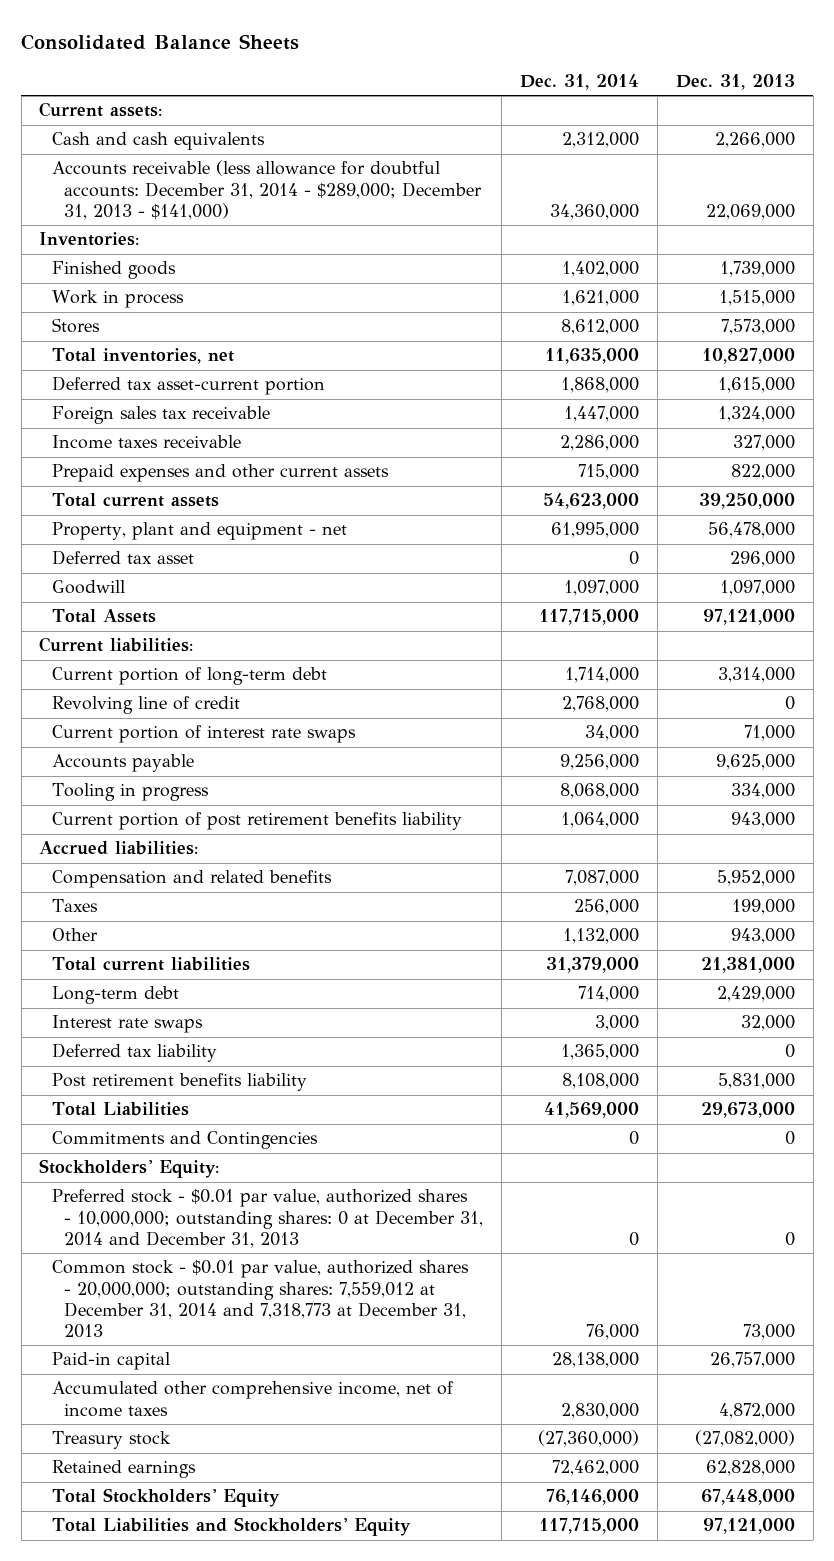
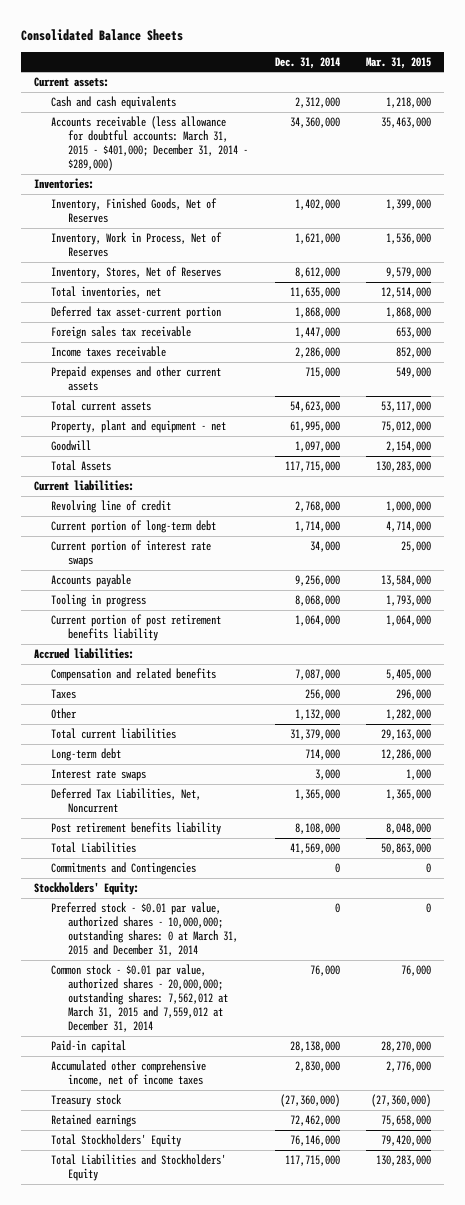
- | Dec. 31, 2014 | Dec. 31, 2013
+ | Dec. 31, 2014 | Mar. 31, 2015
- Accounts receivable (less allowance for doubtful accounts: December 31, 2014 - $289,000; December 31, 2013 - $141,000) | 34,360,000 | 22,069,000
+ Accounts receivable (less allowance for doubtful accounts: March 31, 2015 - $401,000; December 31, 2014 - $289,000) | 34,360,000 | 35,463,000
- Finished goods | 1,402,000 | 1,739,000
- Work in process | 1,621,000 | 1,515,000
- Stores | 8,612,000 | 7,573,000
+ Inventory, Finished Goods, Net of Reserves | 1,402,000 | 1,399,000
+ Inventory, Work in Process, Net of Reserves | 1,621,000 | 1,536,000
+ Inventory, Stores, Net of Reserves | 8,612,000 | 9,579,000
- Deferred tax asset | 0 | 296,000
moved down: Current portion of long-term debt | 1,714,000 | 4,714,000
- Deferred tax liability | 1,365,000 | 0
+ Deferred Tax Liabilities, Net, Noncurrent | 1,365,000 | 1,365,000
- Preferred stock - $0.01 par value, authorized shares - 10,000,000; outstanding shares: 0 at December 31, 2014 and December 31, 2013 | 0 | 0
- Common stock - $0.01 par value, authorized shares - 20,000,000; outstanding shares: 7,559,012 at December 31, 2014 and 7,318,773 at December 31, 2013 | 76,000 | 73,000
+ Preferred stock - $0.01 par value, authorized shares - 10,000,000; outstanding shares: 0 at March 31, 2015 and December 31, 2014 | 0 | 0
+ Common stock - $0.01 par value, authorized shares - 20,000,000; outstanding shares: 7,562,012 at March 31, 2015 and 7,559,012 at December 31, 2014 | 76,000 | 76,000

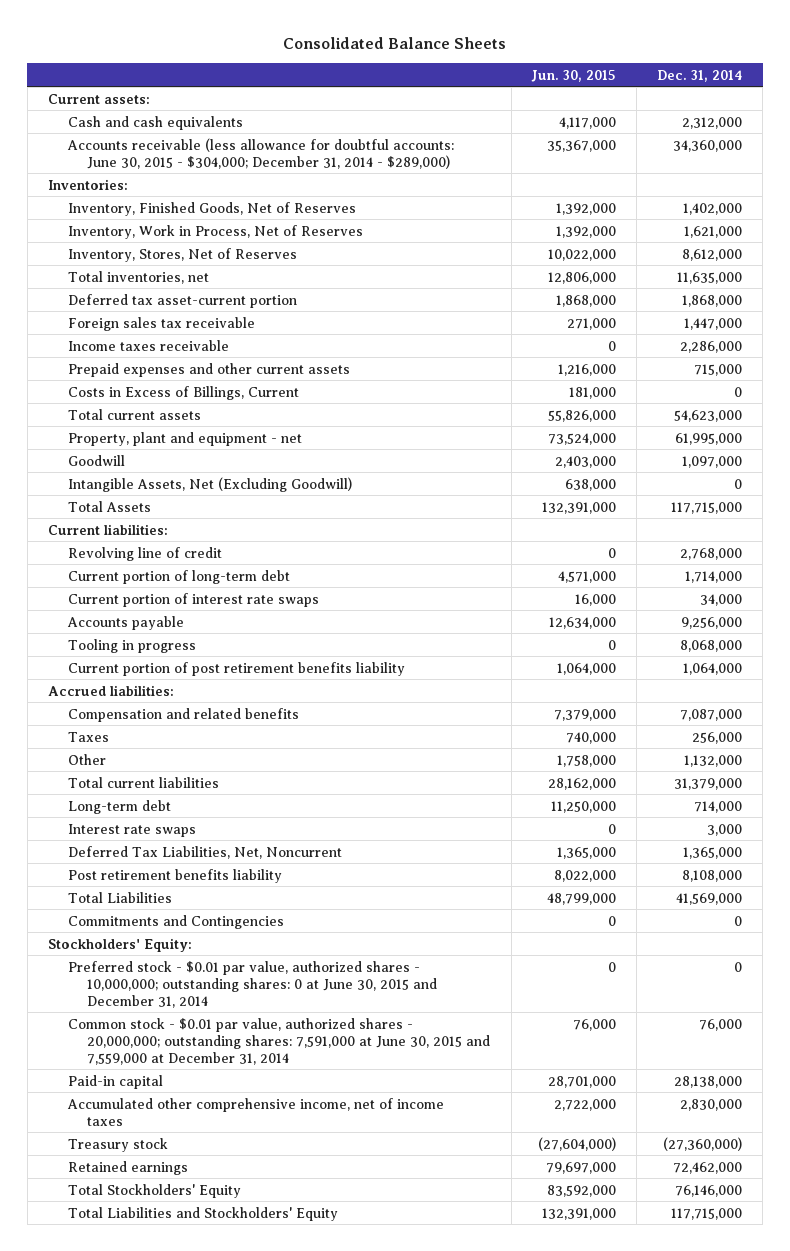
- | Dec. 31, 2014 | Mar. 31, 2015
+ | Jun. 30, 2015 | Dec. 31, 2014
- Accounts receivable (less allowance for doubtful accounts: March 31, 2015 - $401,000; December 31, 2014 - $289,000) | 34,360,000 | 35,463,000
+ Accounts receivable (less allowance for doubtful accounts: June 30, 2015 - $304,000; December 31, 2014 - $289,000) | 35,367,000 | 34,360,000
+ Costs in Excess of Billings, Current | 181,000 | 0
+ Intangible Assets, Net (Excluding Goodwill) | 638,000 | 0
- Preferred stock - $0.01 par value, authorized shares - 10,000,000; outstanding shares: 0 at March 31, 2015 and December 31, 2014 | 0 | 0
- Common stock - $0.01 par value, authorized shares - 20,000,000; outstanding shares: 7,562,012 at March 31, 2015 and 7,559,012 at December 31, 2014 | 76,000 | 76,000
+ Preferred stock - $0.01 par value, authorized shares - 10,000,000; outstanding shares: 0 at June 30, 2015 and December 31, 2014 | 0 | 0
+ Common stock - $0.01 par value, authorized shares - 20,000,000; outstanding shares: 7,591,000 at June 30, 2015 and 7,559,000 at December 31, 2014 | 76,000 | 76,000

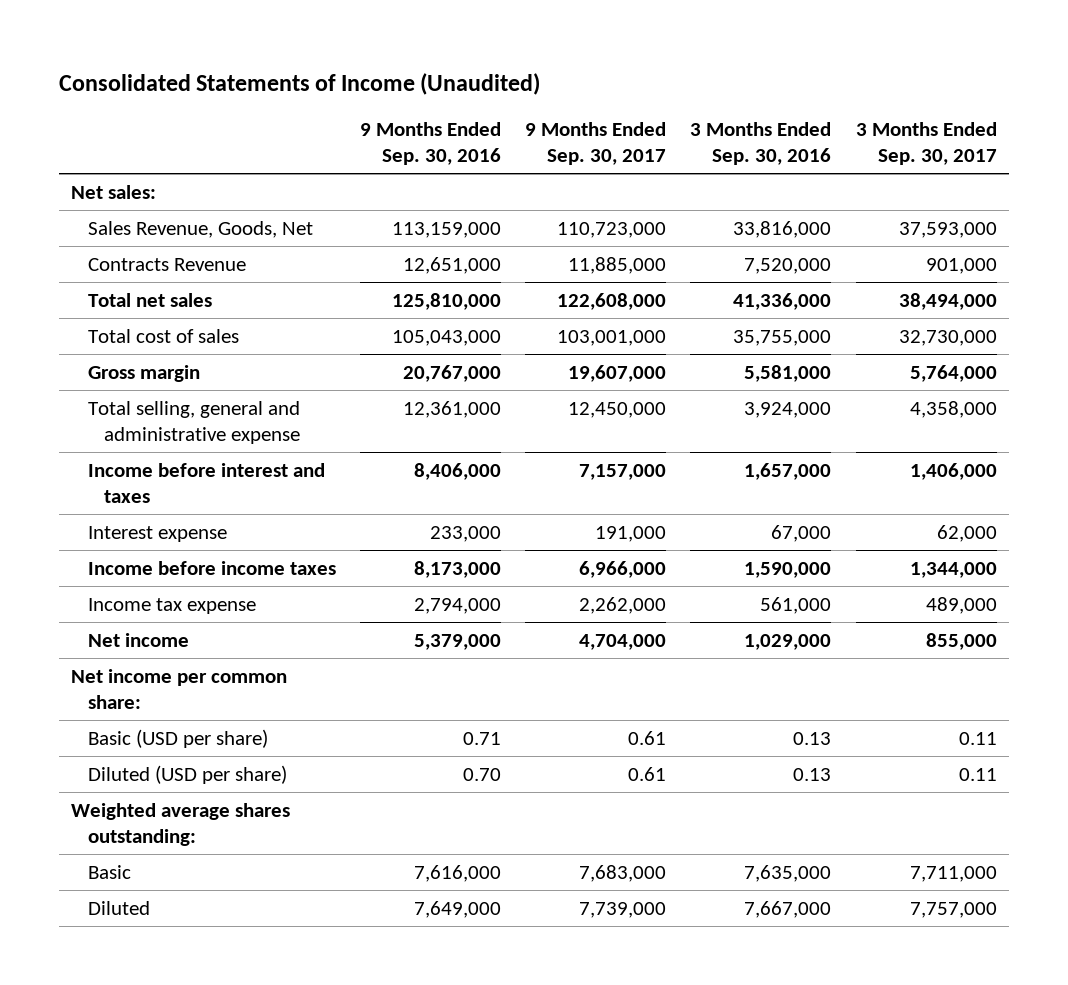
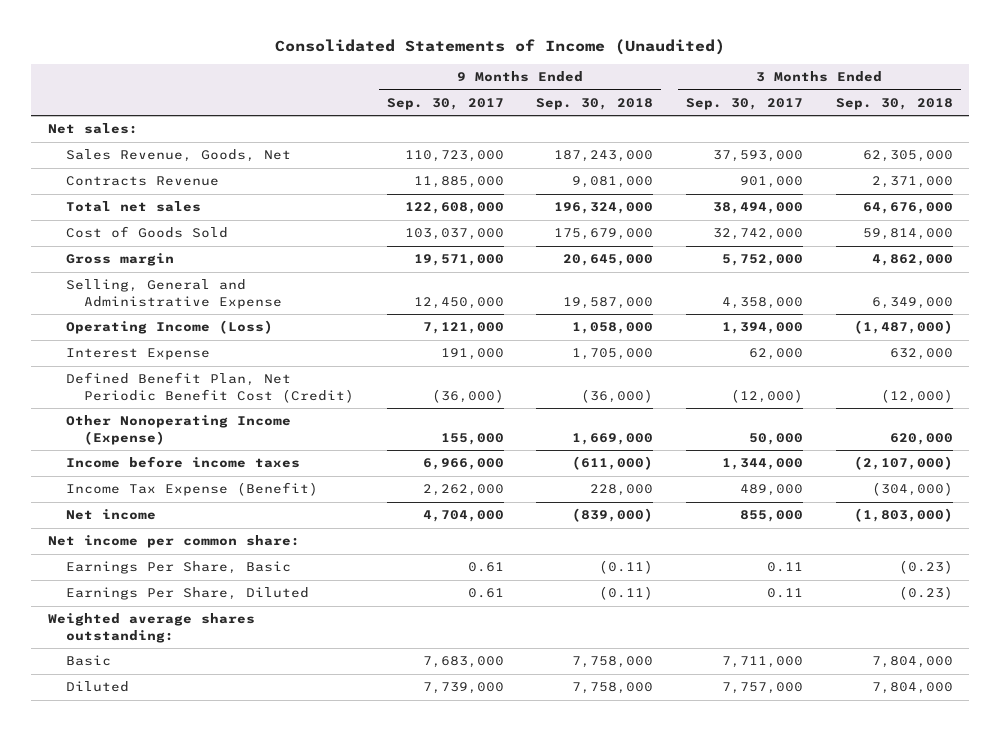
- | 9 Months Ended Sep. 30, 2016 | 9 Months Ended Sep. 30, 2017 | 3 Months Ended Sep. 30, 2016 | 3 Months Ended Sep. 30, 2017
+ | 9 Months Ended Sep. 30, 2017 | 9 Months Ended Sep. 30, 2018 | 3 Months Ended Sep. 30, 2017 | 3 Months Ended Sep. 30, 2018
- Total cost of sales | 105,043,000 | 103,001,000 | 35,755,000 | 32,730,000
- Gross margin | 20,767,000 | 19,607,000 | 5,581,000 | 5,764,000
- Total selling, general and administrative expense | 12,361,000 | 12,450,000 | 3,924,000 | 4,358,000
- Income before interest and taxes | 8,406,000 | 7,157,000 | 1,657,000 | 1,406,000
- Interest expense | 233,000 | 191,000 | 67,000 | 62,000
+ Cost of Goods Sold | 103,037,000 | 175,679,000 | 32,742,000 | 59,814,000
+ Gross margin | 19,571,000 | 20,645,000 | 5,752,000 | 4,862,000
+ Selling, General and Administrative Expense | 12,450,000 | 19,587,000 | 4,358,000 | 6,349,000
+ Operating Income (Loss) | 7,121,000 | 1,058,000 | 1,394,000 | (1,487,000)
+ Interest Expense | 191,000 | 1,705,000 | 62,000 | 632,000
+ Defined Benefit Plan, Net Periodic Benefit Cost (Credit) | (36,000) | (36,000) | (12,000) | (12,000)
+ Other Nonoperating Income (Expense) | 155,000 | 1,669,000 | 50,000 | 620,000
- Income tax expense | 2,794,000 | 2,262,000 | 561,000 | 489,000
+ Income Tax Expense (Benefit) | 2,262,000 | 228,000 | 489,000 | (304,000)
- Basic (USD per share) | 0.71 | 0.61 | 0.13 | 0.11
- Diluted (USD per share) | 0.70 | 0.61 | 0.13 | 0.11
+ Earnings Per Share, Basic | 0.61 | (0.11) | 0.11 | (0.23)
+ Earnings Per Share, Diluted | 0.61 | (0.11) | 0.11 | (0.23)

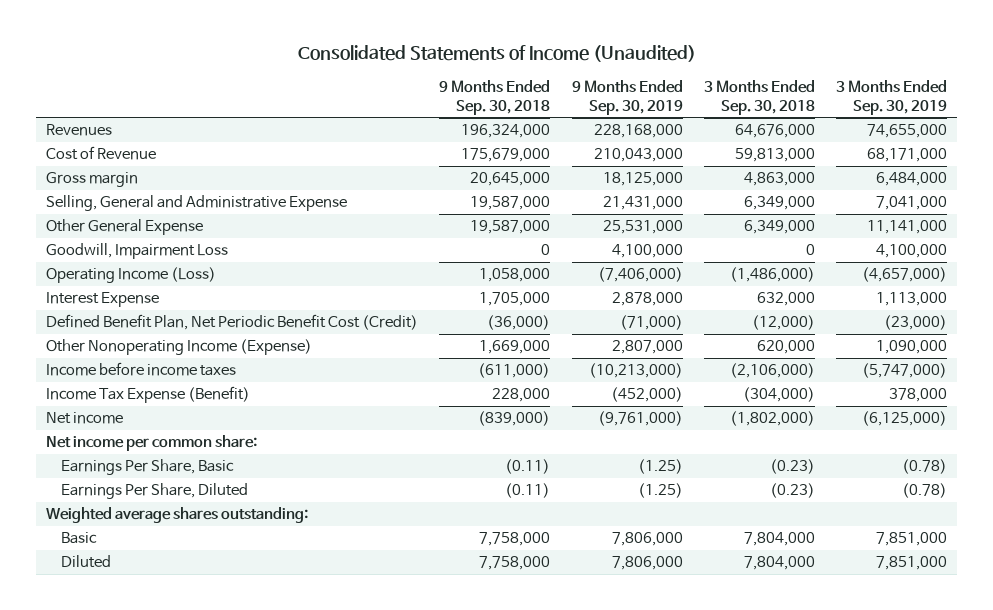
- | 9 Months Ended Sep. 30, 2017 | 9 Months Ended Sep. 30, 2018 | 3 Months Ended Sep. 30, 2017 | 3 Months Ended Sep. 30, 2018
+ | 9 Months Ended Sep. 30, 2018 | 9 Months Ended Sep. 30, 2019 | 3 Months Ended Sep. 30, 2018 | 3 Months Ended Sep. 30, 2019
- Net sales:
- Sales Revenue, Goods, Net | 110,723,000 | 187,243,000 | 37,593,000 | 62,305,000
- Contracts Revenue | 11,885,000 | 9,081,000 | 901,000 | 2,371,000
- Total net sales | 122,608,000 | 196,324,000 | 38,494,000 | 64,676,000
- Cost of Goods Sold | 103,037,000 | 175,679,000 | 32,742,000 | 59,814,000
- Gross margin | 19,571,000 | 20,645,000 | 5,752,000 | 4,862,000
+ Revenues | 196,324,000 | 228,168,000 | 64,676,000 | 74,655,000
+ Cost of Revenue | 175,679,000 | 210,043,000 | 59,813,000 | 68,171,000
+ Gross margin | 20,645,000 | 18,125,000 | 4,863,000 | 6,484,000
- Operating Income (Loss) | 7,121,000 | 1,058,000 | 1,394,000 | (1,487,000)
+ Other General Expense | 19,587,000 | 25,531,000 | 6,349,000 | 11,141,000
+ Goodwill, Impairment Loss | 0 | 4,100,000 | 0 | 4,100,000
+ Operating Income (Loss) | 1,058,000 | (7,406,000) | (1,486,000) | (4,657,000)
- Income before income taxes | 6,966,000 | (611,000) | 1,344,000 | (2,107,000)
+ Income before income taxes | (611,000) | (10,213,000) | (2,106,000) | (5,747,000)
- Net income | 4,704,000 | (839,000) | 855,000 | (1,803,000)
+ Net income | (839,000) | (9,761,000) | (1,802,000) | (6,125,000)

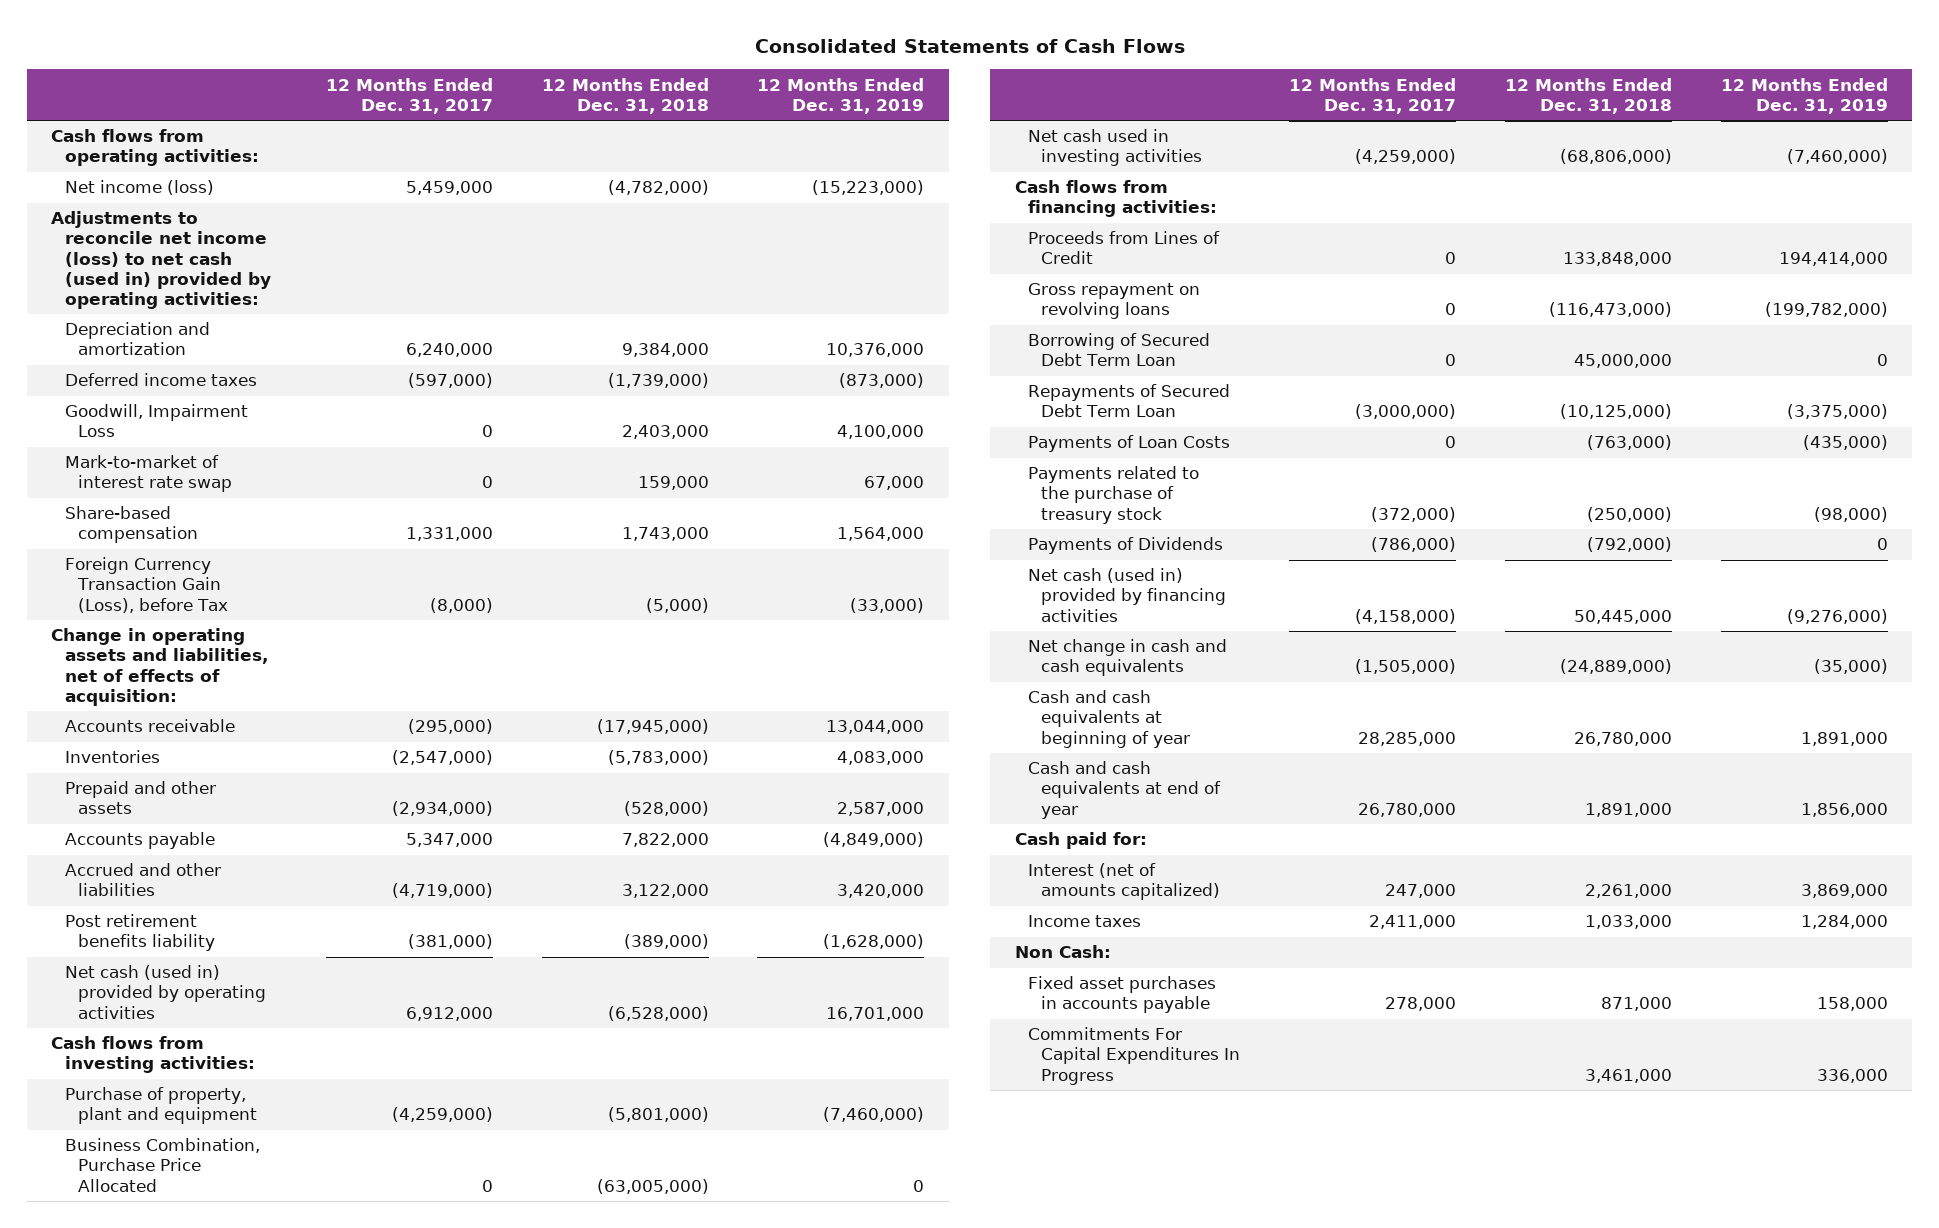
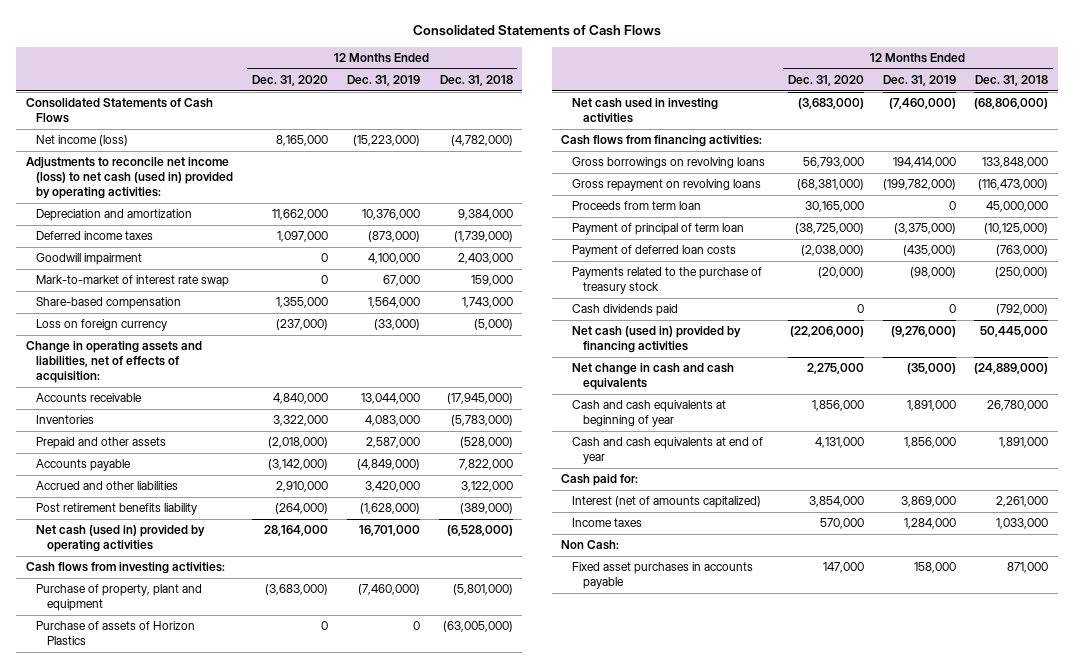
- | 12 Months Ended Dec. 31, 2017 | 12 Months Ended Dec. 31, 2018 | 12 Months Ended Dec. 31, 2019
+ | 12 Months Ended Dec. 31, 2020 | 12 Months Ended Dec. 31, 2019 | 12 Months Ended Dec. 31, 2018
- Cash flows from operating activities:
+ Consolidated Statements of Cash Flows
- Goodwill, Impairment Loss | 0 | 2,403,000 | 4,100,000
+ Goodwill impairment | 0 | 4,100,000 | 2,403,000
- Foreign Currency Transaction Gain (Loss), before Tax | (8,000) | (5,000) | (33,000)
+ Loss on foreign currency | (237,000) | (33,000) | (5,000)
- Business Combination, Purchase Price Allocated | 0 | (63,005,000) | 0
+ Purchase of assets of Horizon Plastics | 0 | 0 | (63,005,000)
- Proceeds from Lines of Credit | 0 | 133,848,000 | 194,414,000
+ Gross borrowings on revolving loans | 56,793,000 | 194,414,000 | 133,848,000
- Borrowing of Secured Debt Term Loan | 0 | 45,000,000 | 0
- Repayments of Secured Debt Term Loan | (3,000,000) | (10,125,000) | (3,375,000)
- Payments of Loan Costs | 0 | (763,000) | (435,000)
+ Proceeds from term loan | 30,165,000 | 0 | 45,000,000
+ Payment of principal of term loan | (38,725,000) | (3,375,000) | (10,125,000)
+ Payment of deferred loan costs | (2,038,000) | (435,000) | (763,000)
- Payments of Dividends | (786,000) | (792,000) | 0
+ Cash dividends paid | 0 | 0 | (792,000)
- Commitments For Capital Expenditures In Progress | | 3,461,000 | 336,000

